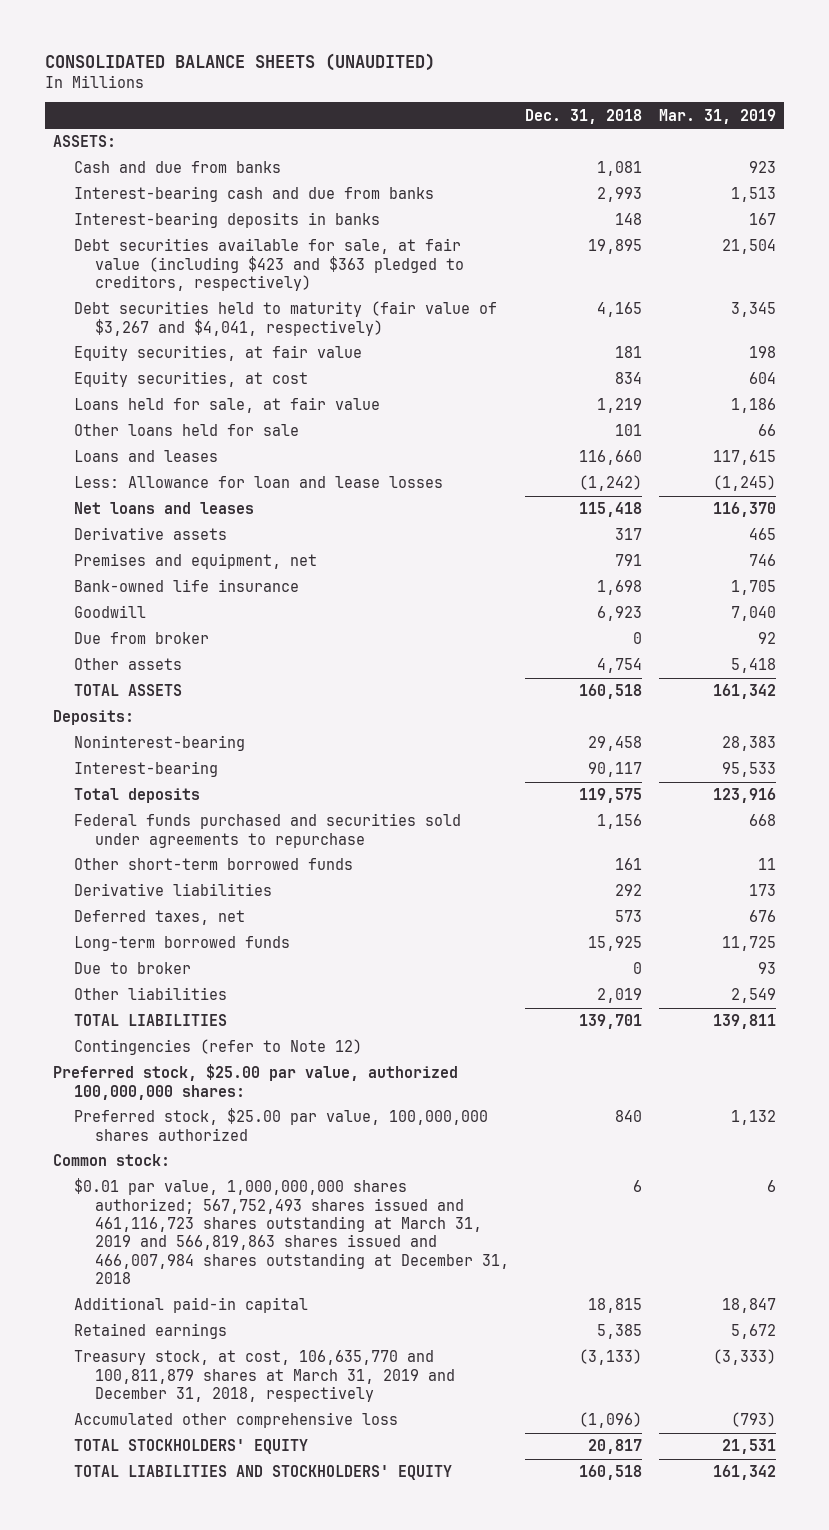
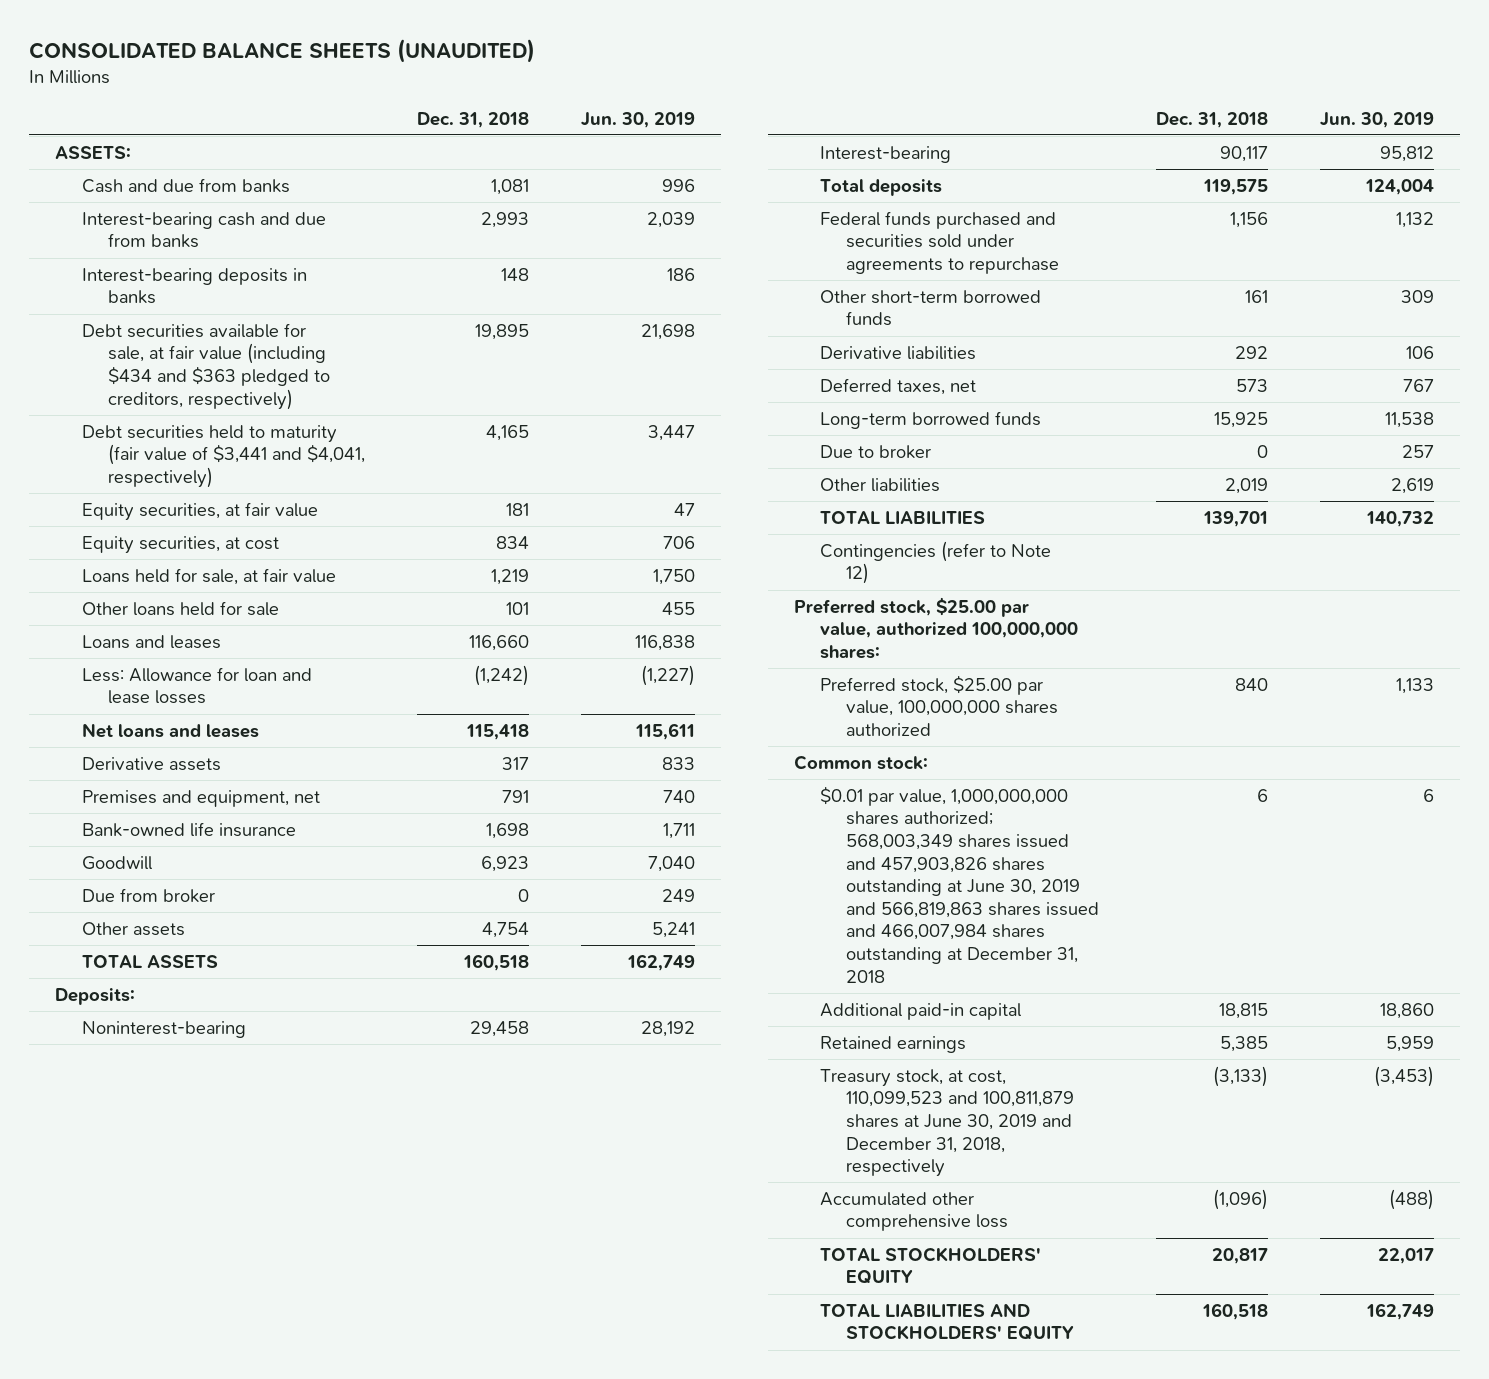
- | Dec. 31, 2018 | Mar. 31, 2019
+ | Dec. 31, 2018 | Jun. 30, 2019
- Debt securities available for sale, at fair value (including $423 and $363 pledged to creditors, respectively) | 19,895 | 21,504
- Debt securities held to maturity (fair value of $3,267 and $4,041, respectively) | 4,165 | 3,345
+ Debt securities available for sale, at fair value (including $434 and $363 pledged to creditors, respectively) | 19,895 | 21,698
+ Debt securities held to maturity (fair value of $3,441 and $4,041, respectively) | 4,165 | 3,447
- $0.01 par value, 1,000,000,000 shares authorized; 567,752,493 shares issued and 461,116,723 shares outstanding at March 31, 2019 and 566,819,863 shares issued and 466,007,984 shares outstanding at December 31, 2018 | 6 | 6
+ $0.01 par value, 1,000,000,000 shares authorized; 568,003,349 shares issued and 457,903,826 shares outstanding at June 30, 2019 and 566,819,863 shares issued and 466,007,984 shares outstanding at December 31, 2018 | 6 | 6
- Treasury stock, at cost, 106,635,770 and 100,811,879 shares at March 31, 2019 and December 31, 2018, respectively | (3,133) | (3,333)
+ Treasury stock, at cost, 110,099,523 and 100,811,879 shares at June 30, 2019 and December 31, 2018, respectively | (3,133) | (3,453)

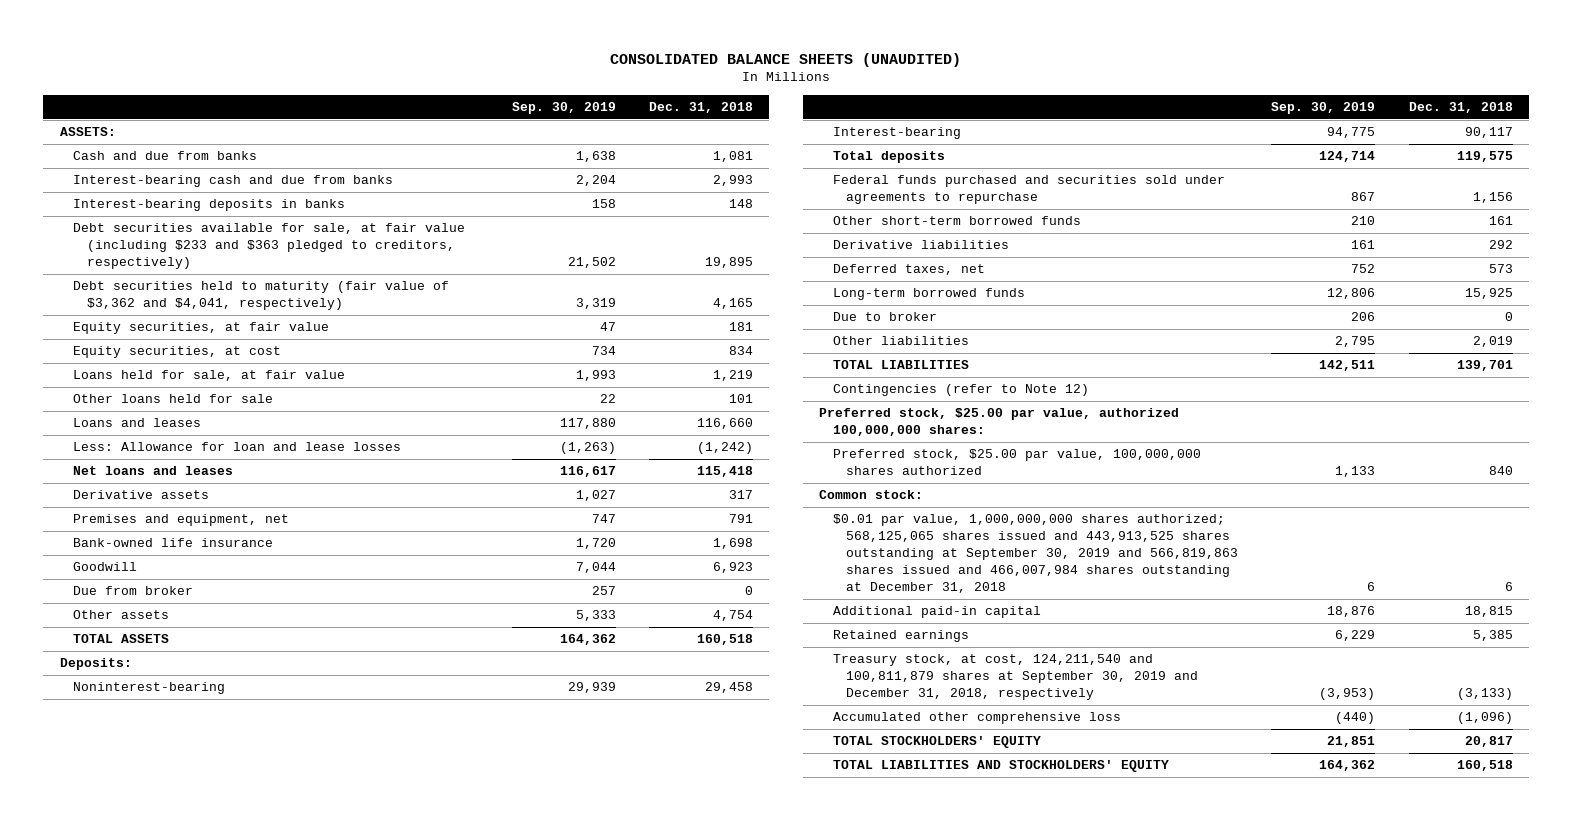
- | Dec. 31, 2018 | Jun. 30, 2019
+ | Sep. 30, 2019 | Dec. 31, 2018
- Debt securities available for sale, at fair value (including $434 and $363 pledged to creditors, respectively) | 19,895 | 21,698
- Debt securities held to maturity (fair value of $3,441 and $4,041, respectively) | 4,165 | 3,447
+ Debt securities available for sale, at fair value (including $233 and $363 pledged to creditors, respectively) | 21,502 | 19,895
+ Debt securities held to maturity (fair value of $3,362 and $4,041, respectively) | 3,319 | 4,165
- $0.01 par value, 1,000,000,000 shares authorized; 568,003,349 shares issued and 457,903,826 shares outstanding at June 30, 2019 and 566,819,863 shares issued and 466,007,984 shares outstanding at December 31, 2018 | 6 | 6
+ $0.01 par value, 1,000,000,000 shares authorized; 568,125,065 shares issued and 443,913,525 shares outstanding at September 30, 2019 and 566,819,863 shares issued and 466,007,984 shares outstanding at December 31, 2018 | 6 | 6
- Treasury stock, at cost, 110,099,523 and 100,811,879 shares at June 30, 2019 and December 31, 2018, respectively | (3,133) | (3,453)
+ Treasury stock, at cost, 124,211,540 and 100,811,879 shares at September 30, 2019 and December 31, 2018, respectively | (3,953) | (3,133)

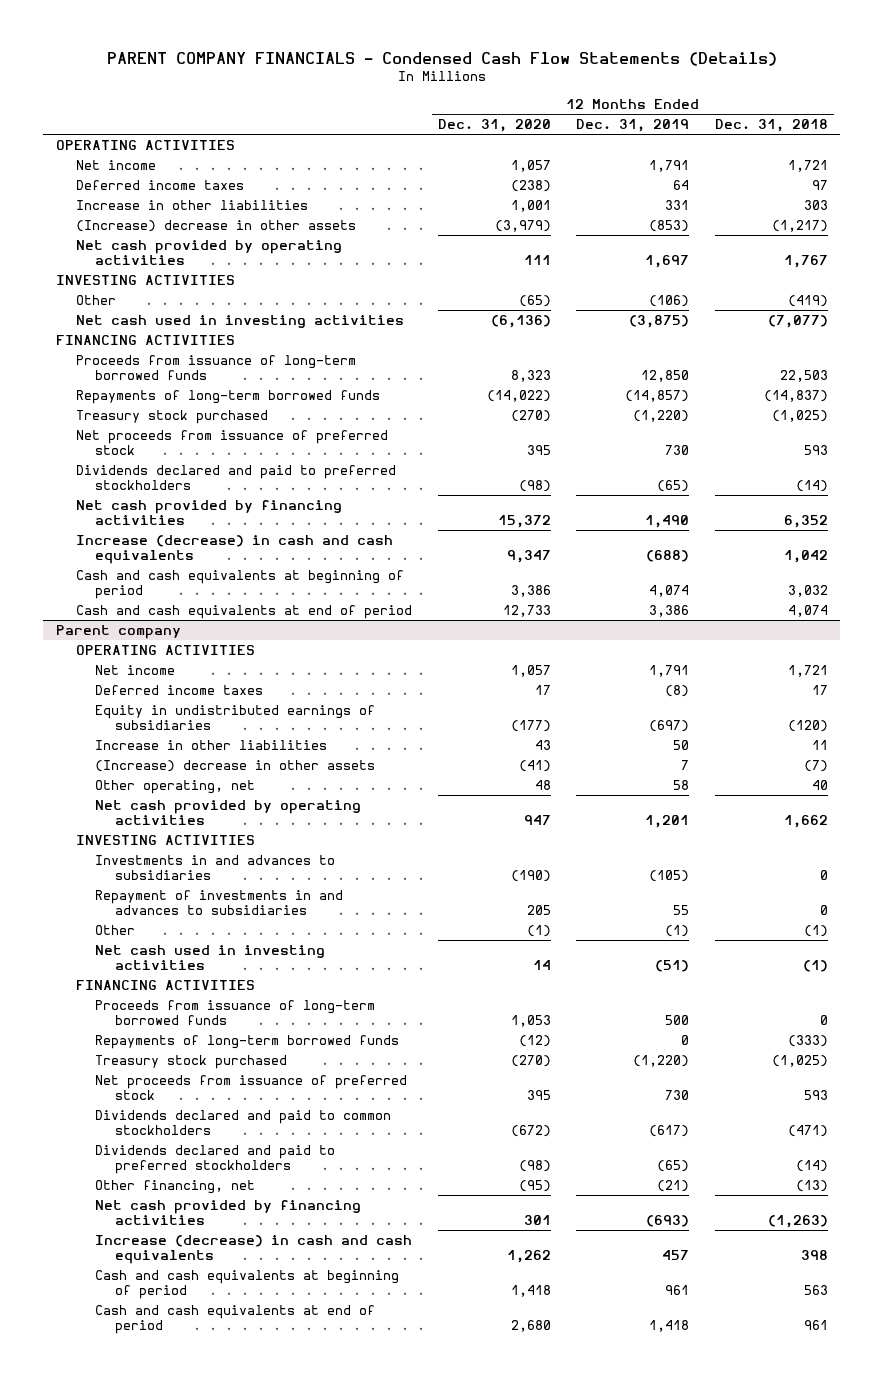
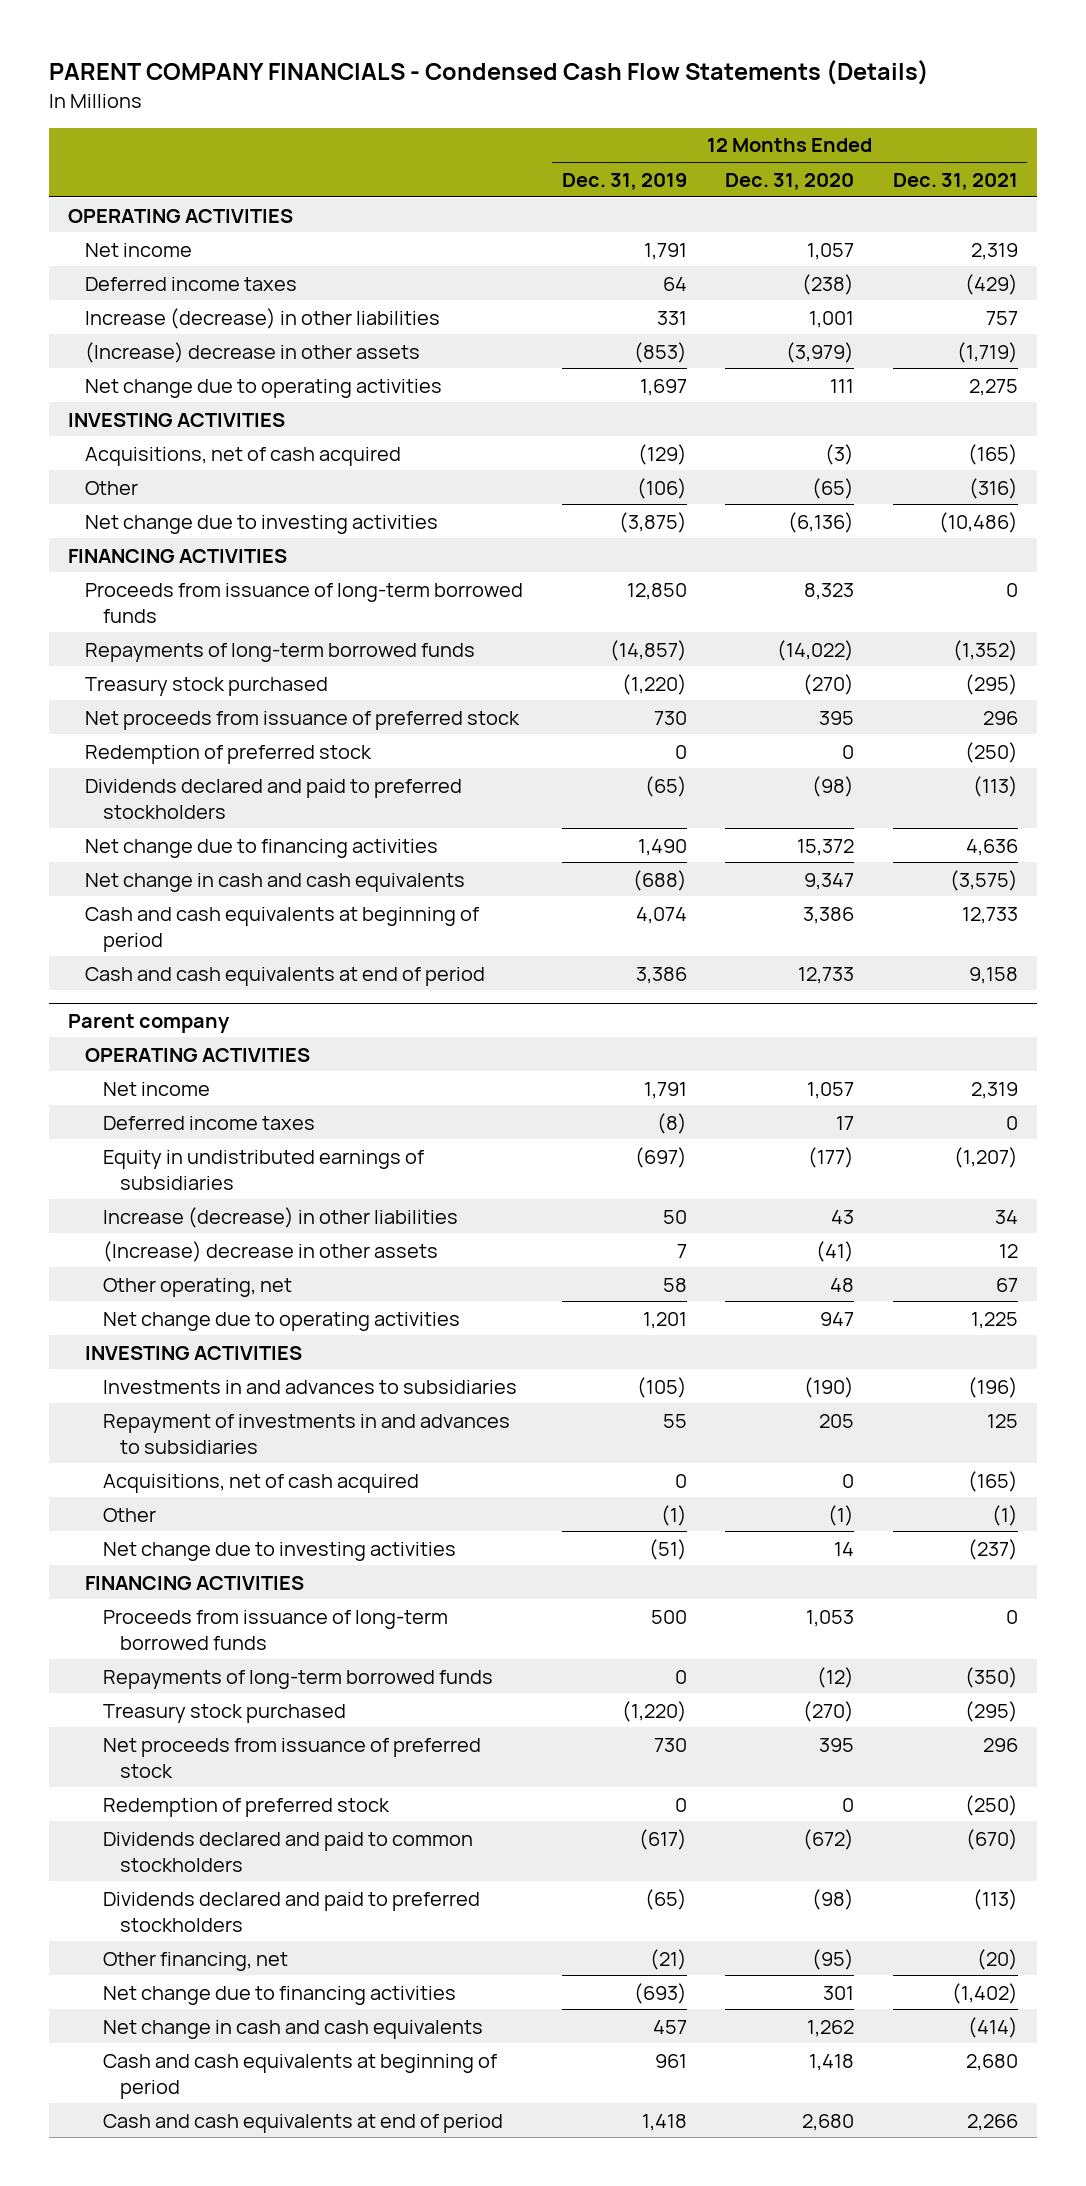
- | 12 Months Ended Dec. 31, 2020 | 12 Months Ended Dec. 31, 2019 | 12 Months Ended Dec. 31, 2018
+ | 12 Months Ended Dec. 31, 2019 | 12 Months Ended Dec. 31, 2020 | 12 Months Ended Dec. 31, 2021
- Increase in other liabilities | 1,001 | 331 | 303
+ Increase (decrease) in other liabilities | 331 | 1,001 | 757
- Net cash provided by operating activities | 111 | 1,697 | 1,767
+ Net change due to operating activities | 1,697 | 111 | 2,275
+ Acquisitions, net of cash acquired | (129) | (3) | (165)
- Net cash used in investing activities | (6,136) | (3,875) | (7,077)
+ Net change due to investing activities | (3,875) | (6,136) | (10,486)
+ Redemption of preferred stock | 0 | 0 | (250)
- Net cash provided by financing activities | 15,372 | 1,490 | 6,352
- Increase (decrease) in cash and cash equivalents | 9,347 | (688) | 1,042
+ Net change due to financing activities | 1,490 | 15,372 | 4,636
+ Net change in cash and cash equivalents | (688) | 9,347 | (3,575)
@ Parent company
- Increase in other liabilities | 43 | 50 | 11
+ Increase (decrease) in other liabilities | 50 | 43 | 34
- Net cash provided by operating activities | 947 | 1,201 | 1,662
+ Net change due to operating activities | 1,201 | 947 | 1,225
+ Acquisitions, net of cash acquired | 0 | 0 | (165)
- Net cash used in investing activities | 14 | (51) | (1)
+ Net change due to investing activities | (51) | 14 | (237)
+ Redemption of preferred stock | 0 | 0 | (250)
- Net cash provided by financing activities | 301 | (693) | (1,263)
- Increase (decrease) in cash and cash equivalents | 1,262 | 457 | 398
+ Net change due to financing activities | (693) | 301 | (1,402)
+ Net change in cash and cash equivalents | 457 | 1,262 | (414)

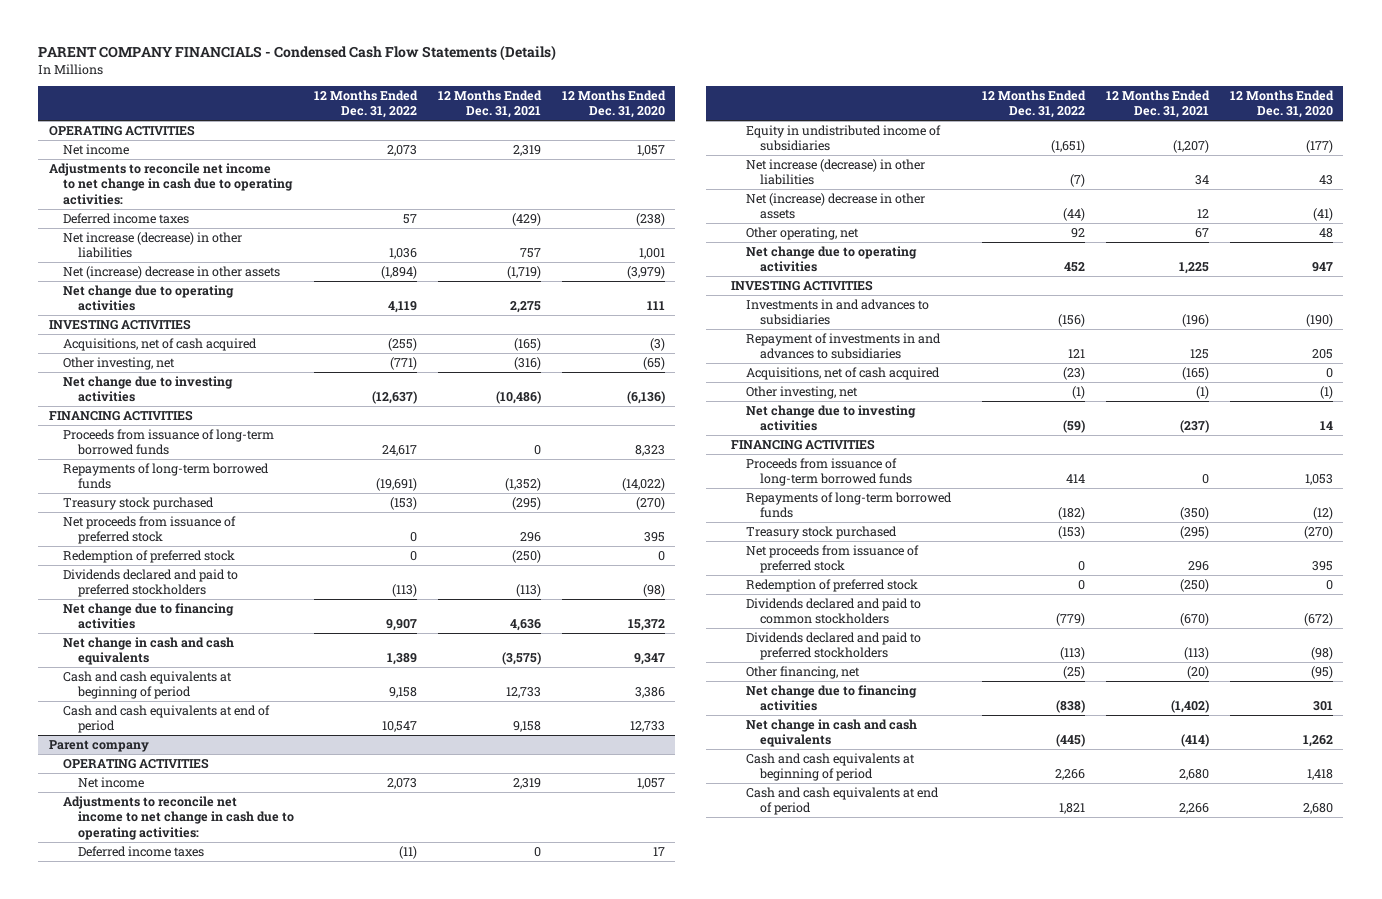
- | 12 Months Ended Dec. 31, 2019 | 12 Months Ended Dec. 31, 2020 | 12 Months Ended Dec. 31, 2021
+ | 12 Months Ended Dec. 31, 2022 | 12 Months Ended Dec. 31, 2021 | 12 Months Ended Dec. 31, 2020
+ Adjustments to reconcile net income to net change in cash due to operating activities:
- Increase (decrease) in other liabilities | 331 | 1,001 | 757
- (Increase) decrease in other assets | (853) | (3,979) | (1,719)
+ Net increase (decrease) in other liabilities | 1,036 | 757 | 1,001
+ Net (increase) decrease in other assets | (1,894) | (1,719) | (3,979)
- Other | (106) | (65) | (316)
+ Other investing, net | (771) | (316) | (65)
@ Parent company
+ Adjustments to reconcile net income to net change in cash due to operating activities:
- Equity in undistributed earnings of subsidiaries | (697) | (177) | (1,207)
- Increase (decrease) in other liabilities | 50 | 43 | 34
- (Increase) decrease in other assets | 7 | (41) | 12
+ Equity in undistributed income of subsidiaries | (1,651) | (1,207) | (177)
+ Net increase (decrease) in other liabilities | (7) | 34 | 43
+ Net (increase) decrease in other assets | (44) | 12 | (41)
- Other | (1) | (1) | (1)
+ Other investing, net | (1) | (1) | (1)

